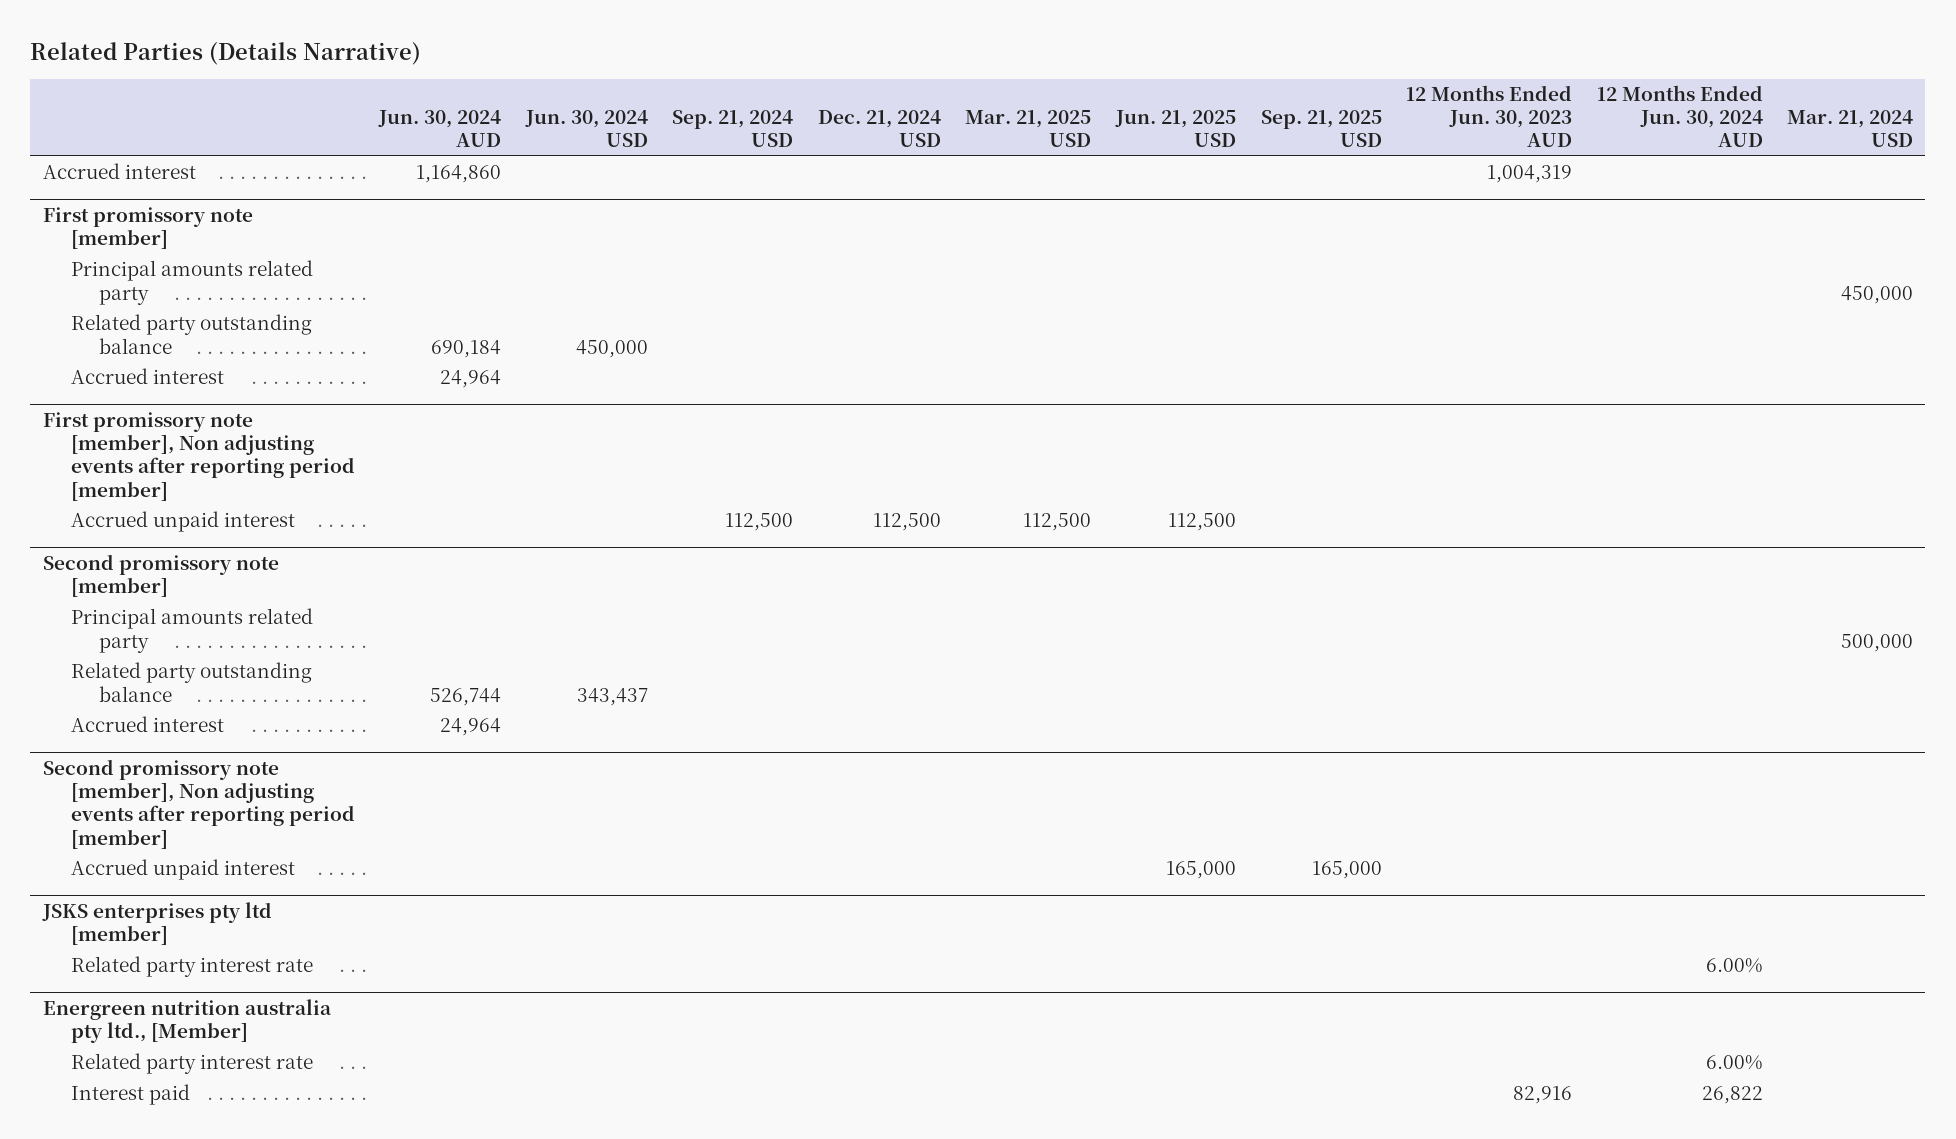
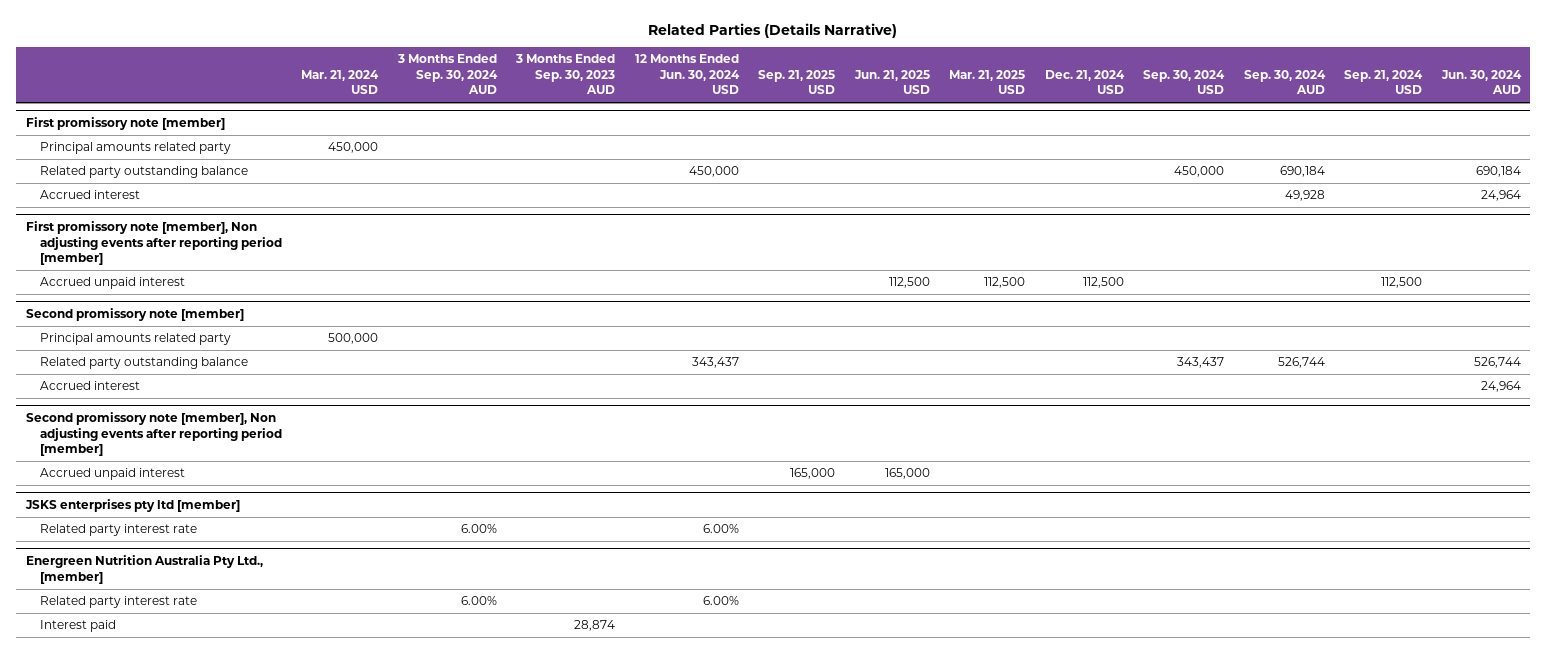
- | Jun. 30, 2024 AUD | Jun. 30, 2024 USD | Sep. 21, 2024 USD | Dec. 21, 2024 USD | Mar. 21, 2025 USD | Jun. 21, 2025 USD | Sep. 21, 2025 USD | 12 Months Ended Jun. 30, 2023 AUD | 12 Months Ended Jun. 30, 2024 AUD | Mar. 21, 2024 USD
+ | Mar. 21, 2024 USD | 3 Months Ended Sep. 30, 2024 AUD | 3 Months Ended Sep. 30, 2023 AUD | 12 Months Ended Jun. 30, 2024 USD | Sep. 21, 2025 USD | Jun. 21, 2025 USD | Mar. 21, 2025 USD | Dec. 21, 2024 USD | Sep. 30, 2024 USD | Sep. 30, 2024 AUD | Sep. 21, 2024 USD | Jun. 30, 2024 AUD
- Accrued interest | 1,164,860 | | | | | | | 1,004,319 | |
- Energreen nutrition australia pty ltd., [Member]
+ Energreen Nutrition Australia Pty Ltd., [member]

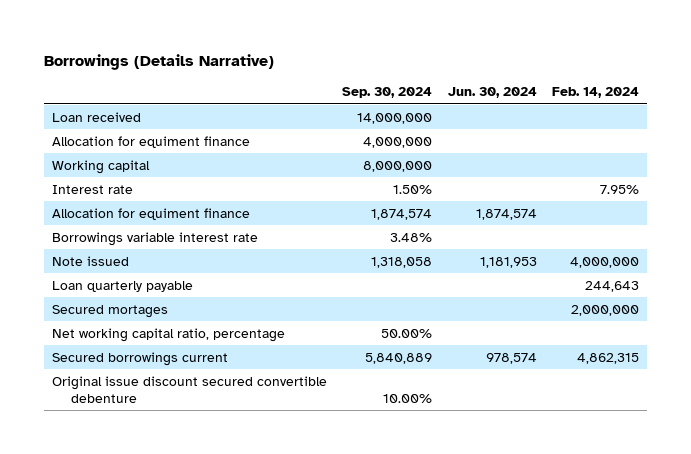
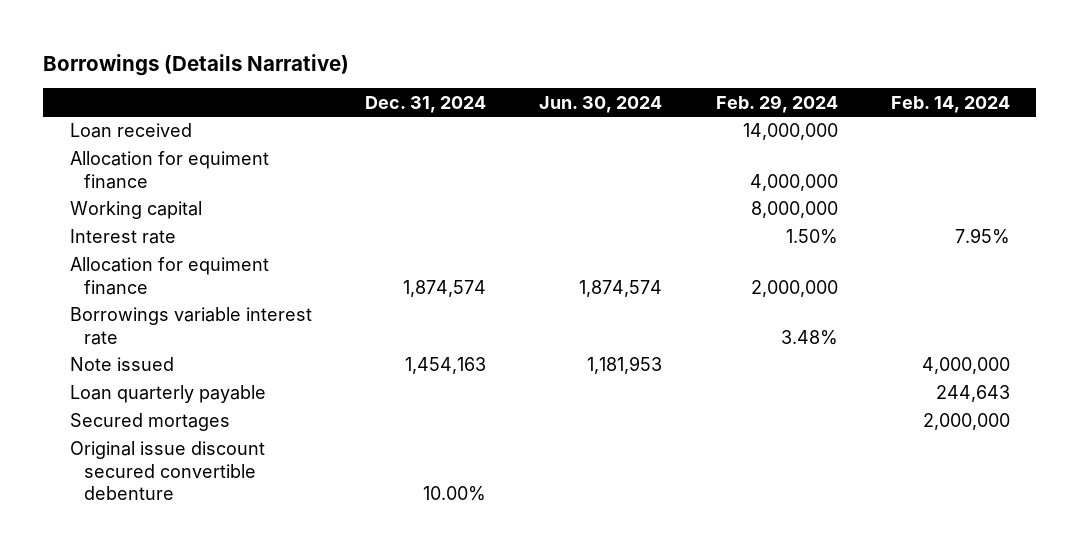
- | Sep. 30, 2024 | Jun. 30, 2024 | Feb. 14, 2024
+ | Dec. 31, 2024 | Jun. 30, 2024 | Feb. 29, 2024 | Feb. 14, 2024
- Net working capital ratio, percentage | 50.00% | |
- Secured borrowings current | 5,840,889 | 978,574 | 4,862,315

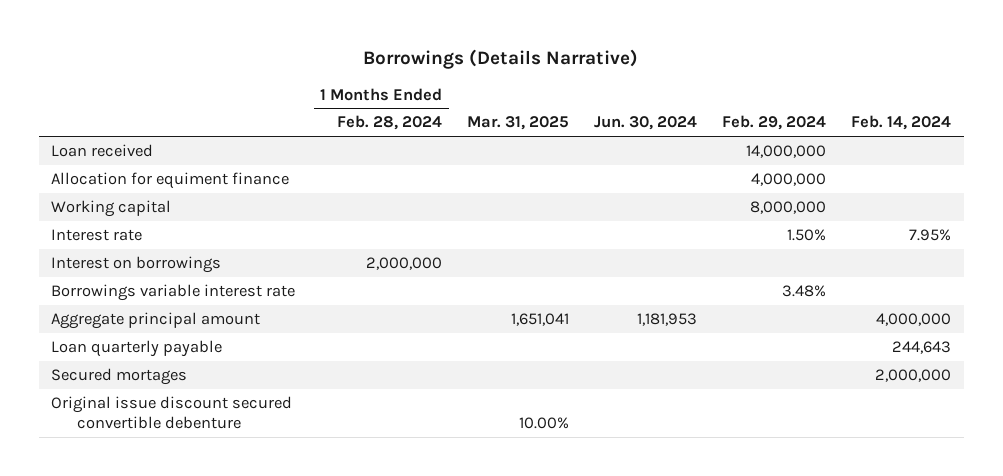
- | Dec. 31, 2024 | Jun. 30, 2024 | Feb. 29, 2024 | Feb. 14, 2024
+ | 1 Months Ended Feb. 28, 2024 | Mar. 31, 2025 | Jun. 30, 2024 | Feb. 29, 2024 | Feb. 14, 2024
- Allocation for equiment finance | 1,874,574 | 1,874,574 | 2,000,000 |
+ Interest on borrowings | 2,000,000 | | | |
- Note issued | 1,454,163 | 1,181,953 | | 4,000,000
+ Aggregate principal amount | | 1,651,041 | 1,181,953 | | 4,000,000

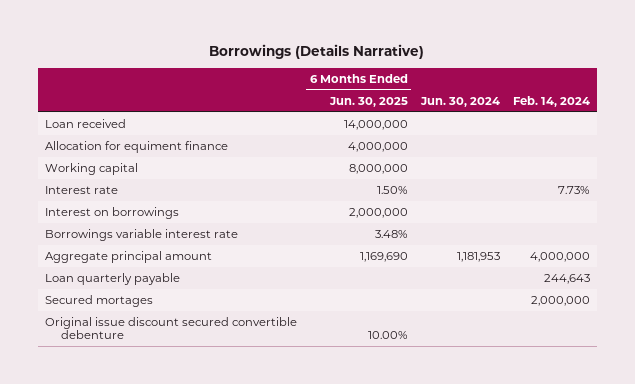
- | 1 Months Ended Feb. 28, 2024 | Mar. 31, 2025 | Jun. 30, 2024 | Feb. 29, 2024 | Feb. 14, 2024
+ | 6 Months Ended Jun. 30, 2025 | Jun. 30, 2024 | Feb. 14, 2024
- Interest rate | | | | 1.50% | 7.95%
+ Interest rate | 1.50% | | 7.73%

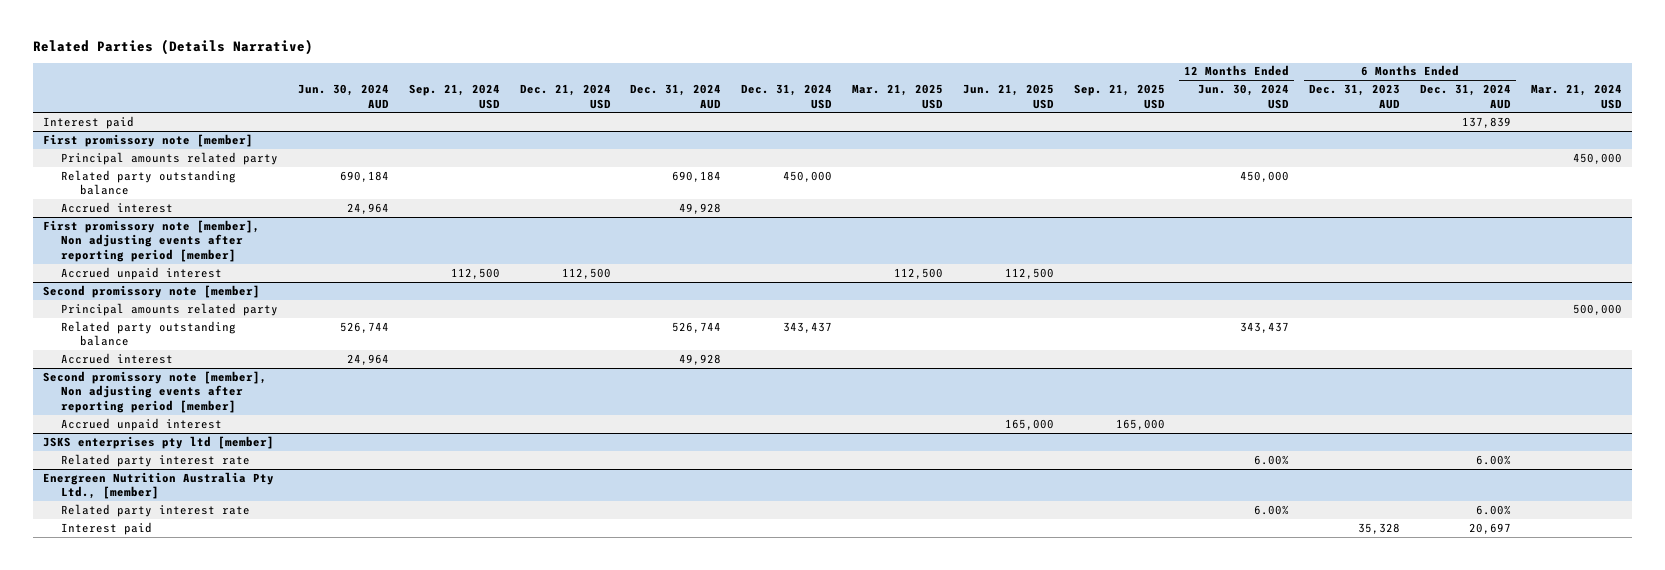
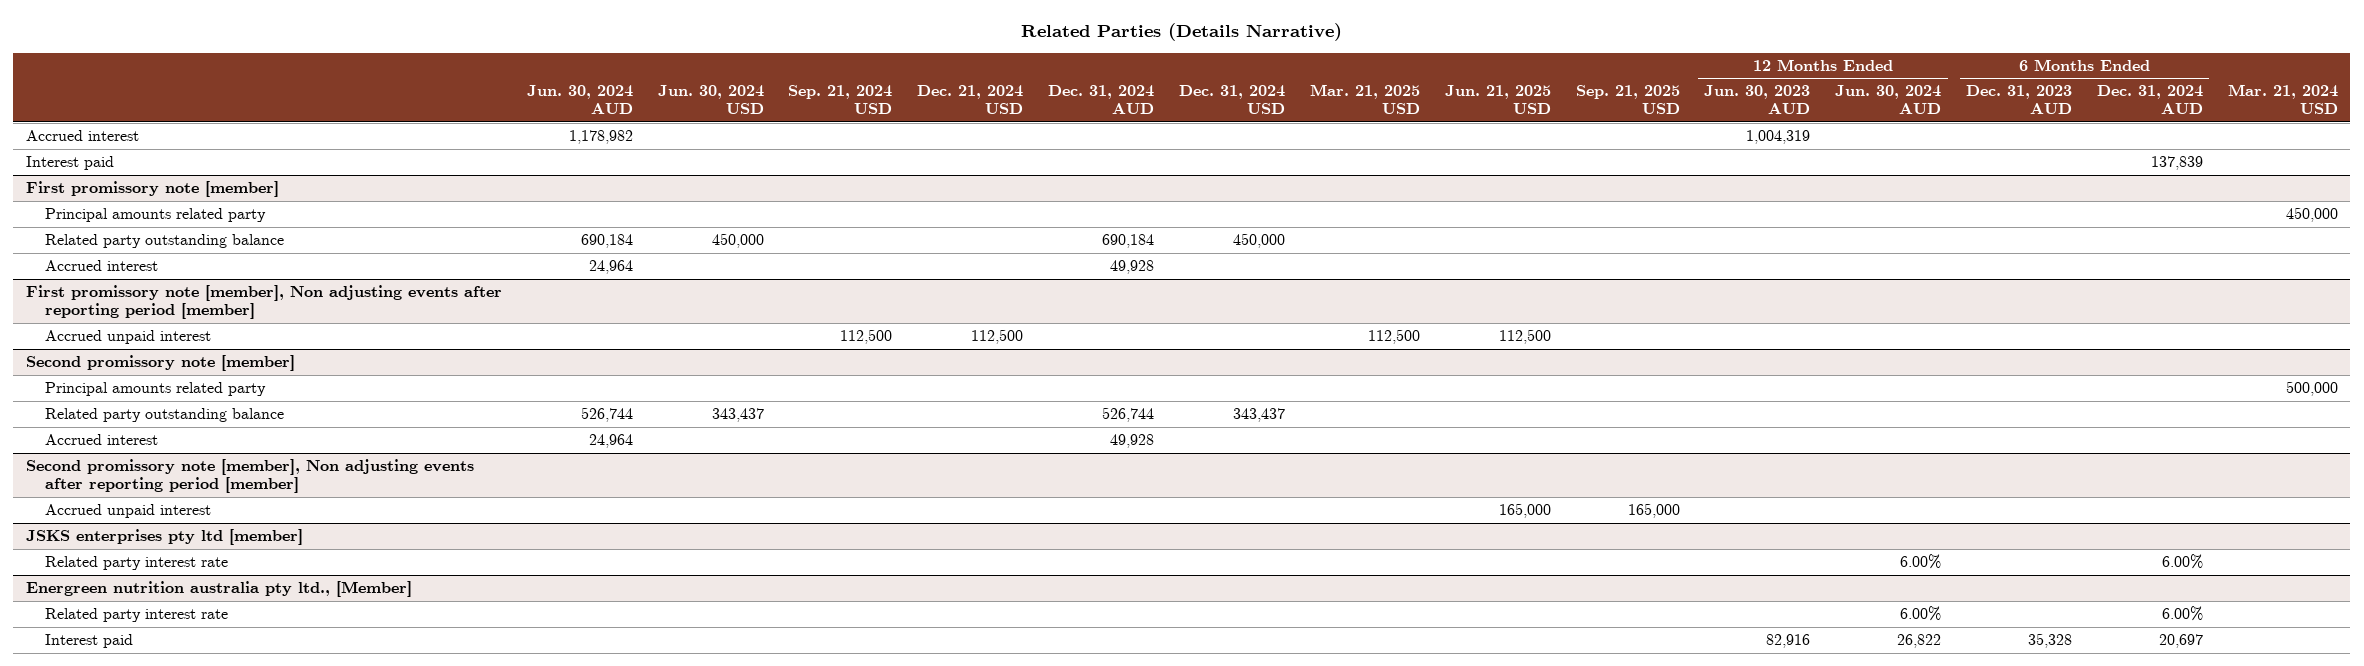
- | Jun. 30, 2024 AUD | Sep. 21, 2024 USD | Dec. 21, 2024 USD | Dec. 31, 2024 AUD | Dec. 31, 2024 USD | Mar. 21, 2025 USD | Jun. 21, 2025 USD | Sep. 21, 2025 USD | 12 Months Ended Jun. 30, 2024 USD | 6 Months Ended Dec. 31, 2023 AUD | 6 Months Ended Dec. 31, 2024 AUD | Mar. 21, 2024 USD
+ | Jun. 30, 2024 AUD | Jun. 30, 2024 USD | Sep. 21, 2024 USD | Dec. 21, 2024 USD | Dec. 31, 2024 AUD | Dec. 31, 2024 USD | Mar. 21, 2025 USD | Jun. 21, 2025 USD | Sep. 21, 2025 USD | 12 Months Ended Jun. 30, 2023 AUD | 12 Months Ended Jun. 30, 2024 AUD | 6 Months Ended Dec. 31, 2023 AUD | 6 Months Ended Dec. 31, 2024 AUD | Mar. 21, 2024 USD
+ Accrued interest | 1,178,982 | | | | | | | | | 1,004,319 | | | |
- Energreen Nutrition Australia Pty Ltd., [member]
+ Energreen nutrition australia pty ltd., [Member]

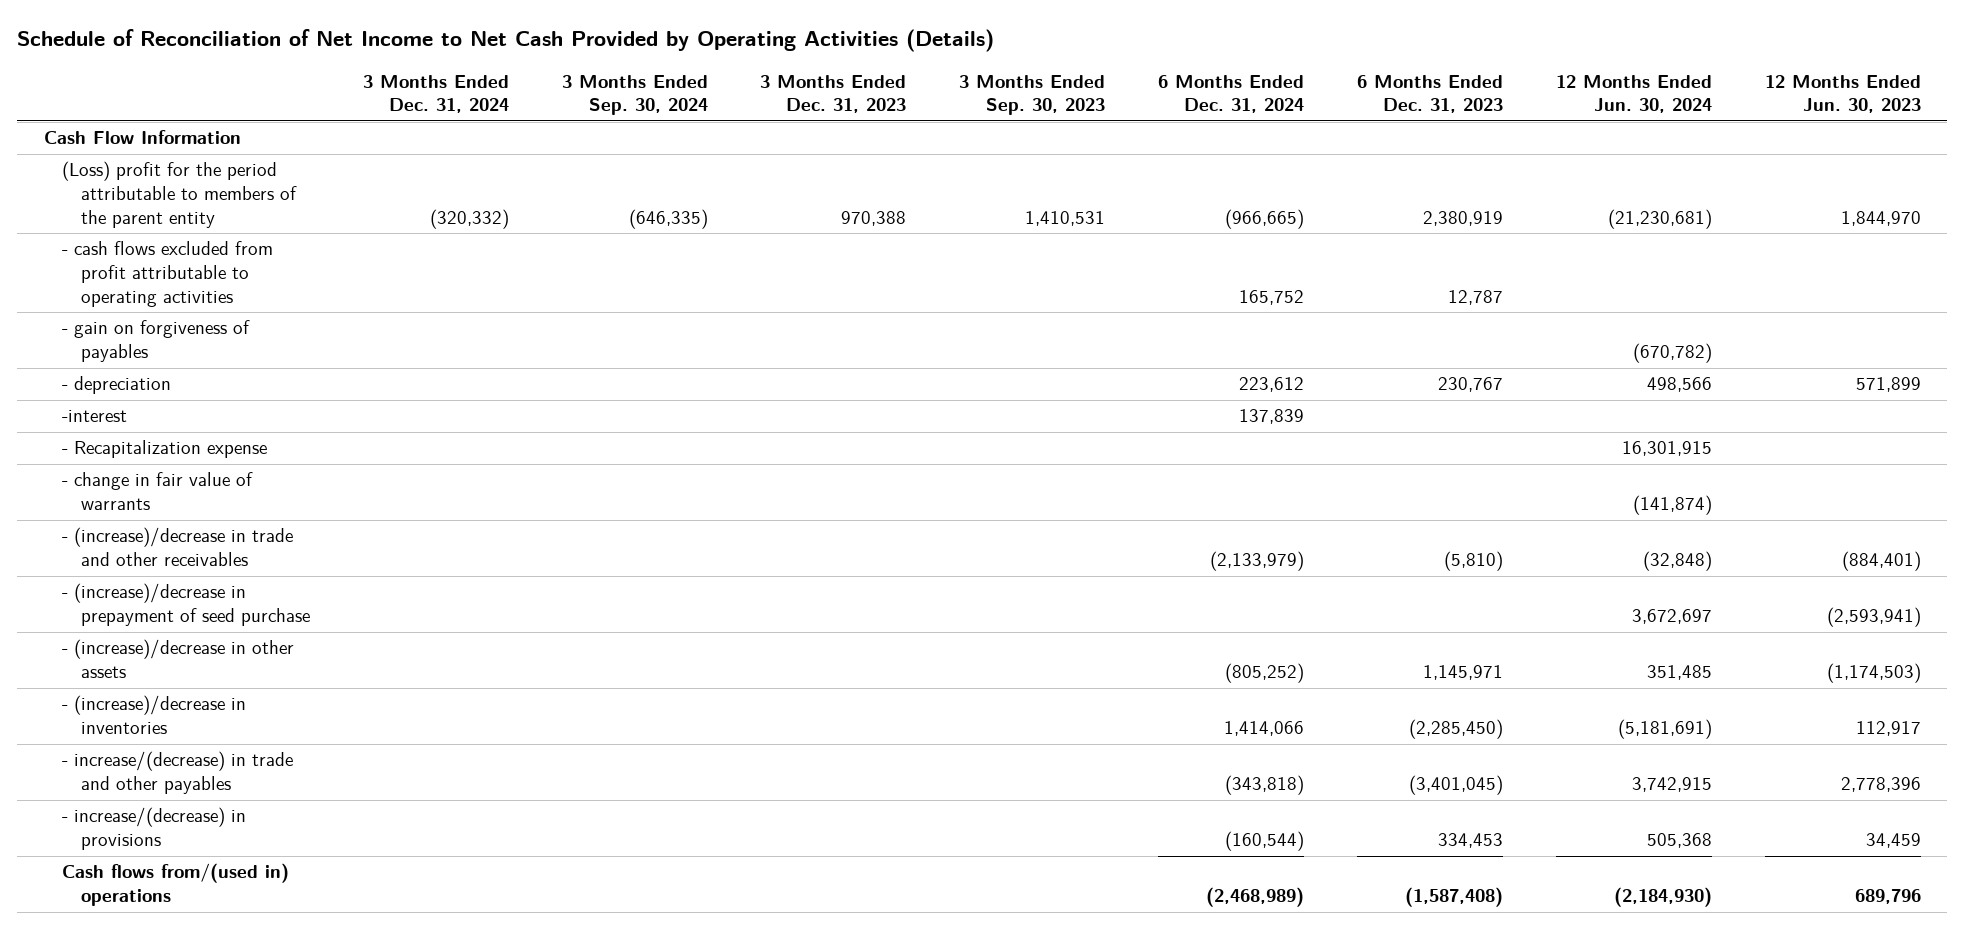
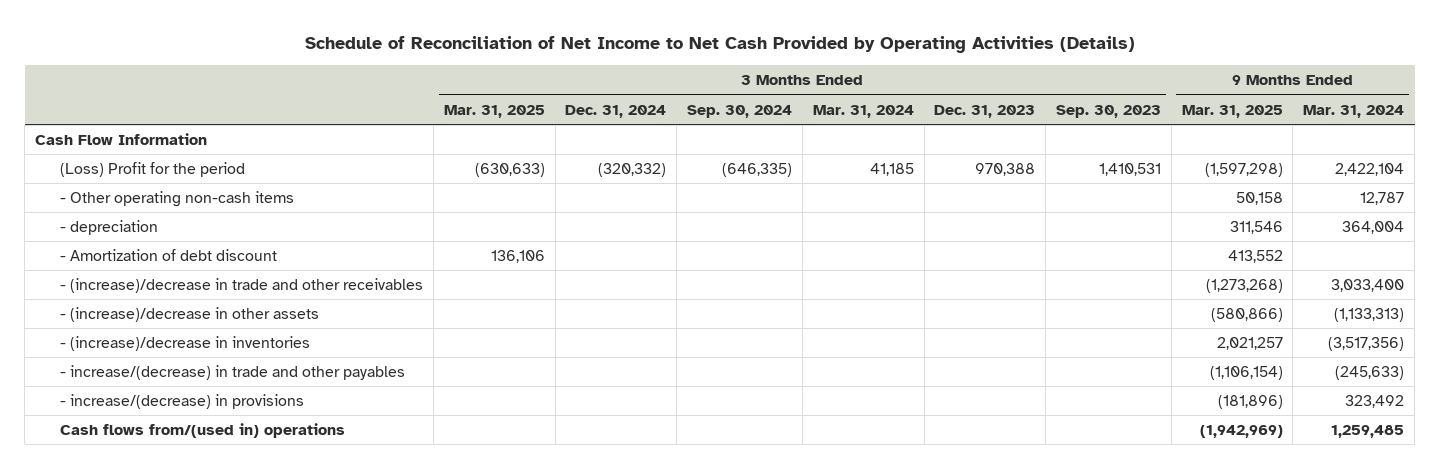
- | 3 Months Ended Dec. 31, 2024 | 3 Months Ended Sep. 30, 2024 | 3 Months Ended Dec. 31, 2023 | 3 Months Ended Sep. 30, 2023 | 6 Months Ended Dec. 31, 2024 | 6 Months Ended Dec. 31, 2023 | 12 Months Ended Jun. 30, 2024 | 12 Months Ended Jun. 30, 2023
+ | 3 Months Ended Mar. 31, 2025 | 3 Months Ended Dec. 31, 2024 | 3 Months Ended Sep. 30, 2024 | 3 Months Ended Mar. 31, 2024 | 3 Months Ended Dec. 31, 2023 | 3 Months Ended Sep. 30, 2023 | 9 Months Ended Mar. 31, 2025 | 9 Months Ended Mar. 31, 2024
- (Loss) profit for the period attributable to members of the parent entity | (320,332) | (646,335) | 970,388 | 1,410,531 | (966,665) | 2,380,919 | (21,230,681) | 1,844,970
- - cash flows excluded from profit attributable to operating activities | | | | | 165,752 | 12,787 | |
- - gain on forgiveness of payables | | | | | | | (670,782) |
+ (Loss) Profit for the period | (630,633) | (320,332) | (646,335) | 41,185 | 970,388 | 1,410,531 | (1,597,298) | 2,422,104
+ - Other operating non-cash items | | | | | | | 50,158 | 12,787
- -interest | | | | | 137,839 | | |
- - Recapitalization expense | | | | | | | 16,301,915 |
- - change in fair value of warrants | | | | | | | (141,874) |
+ - Amortization of debt discount | 136,106 | | | | | | 413,552 |
- - (increase)/decrease in prepayment of seed purchase | | | | | | | 3,672,697 | (2,593,941)

